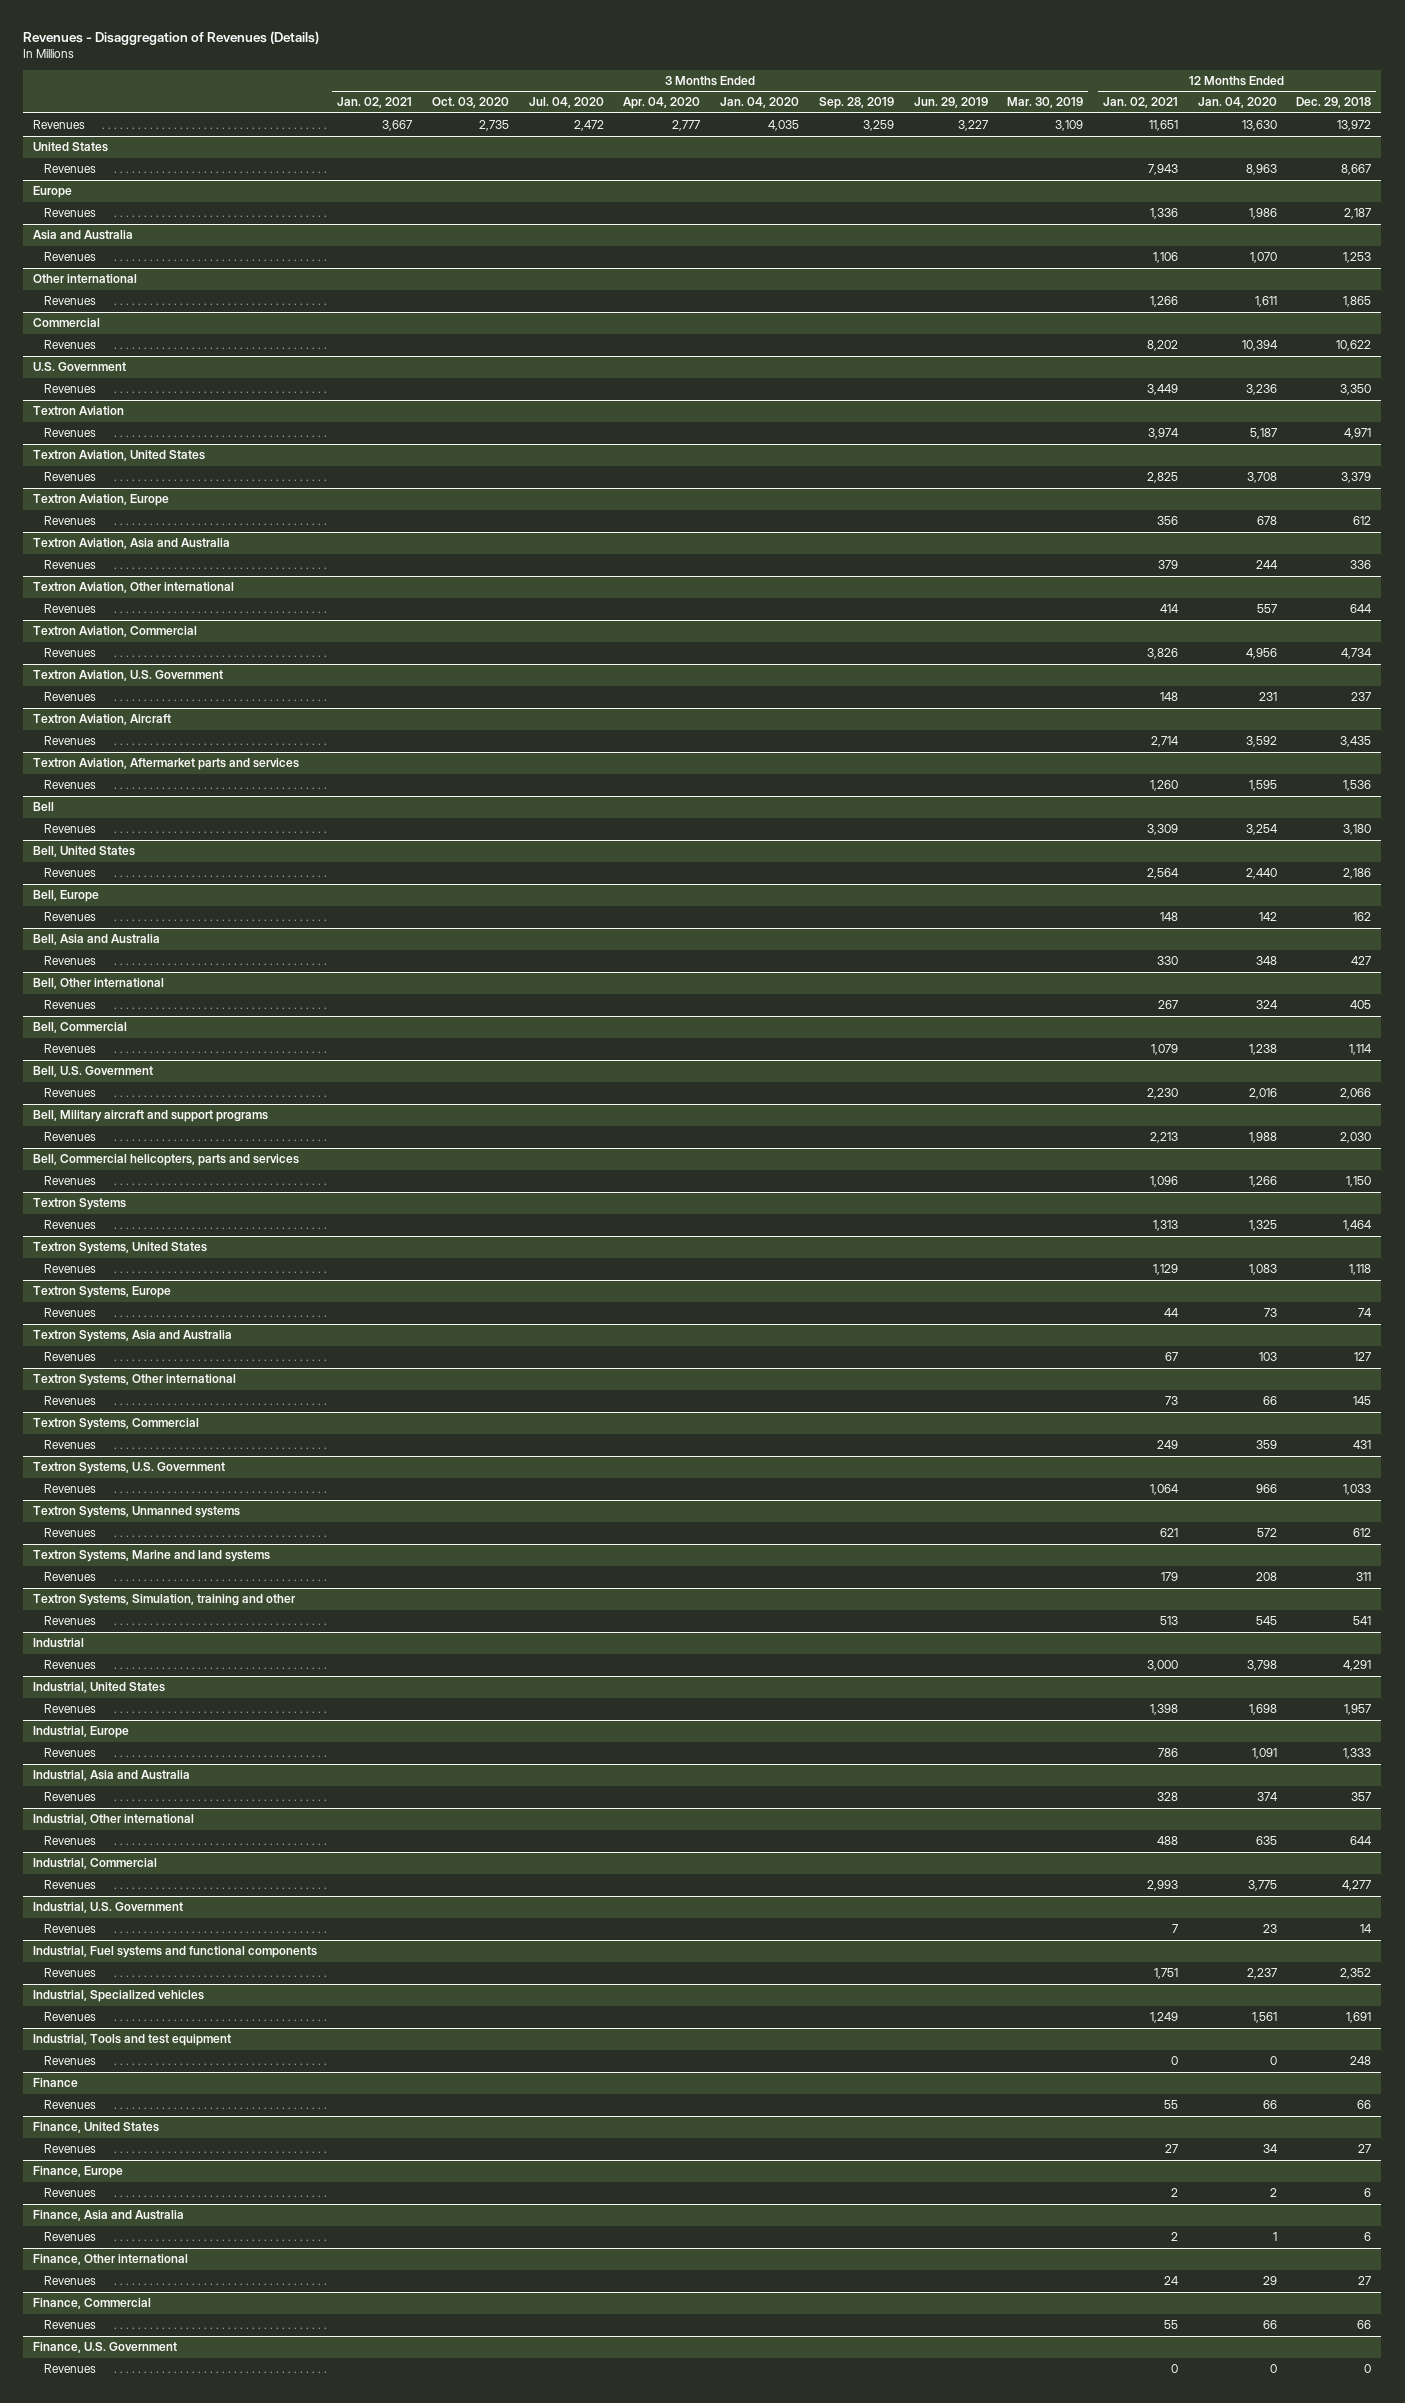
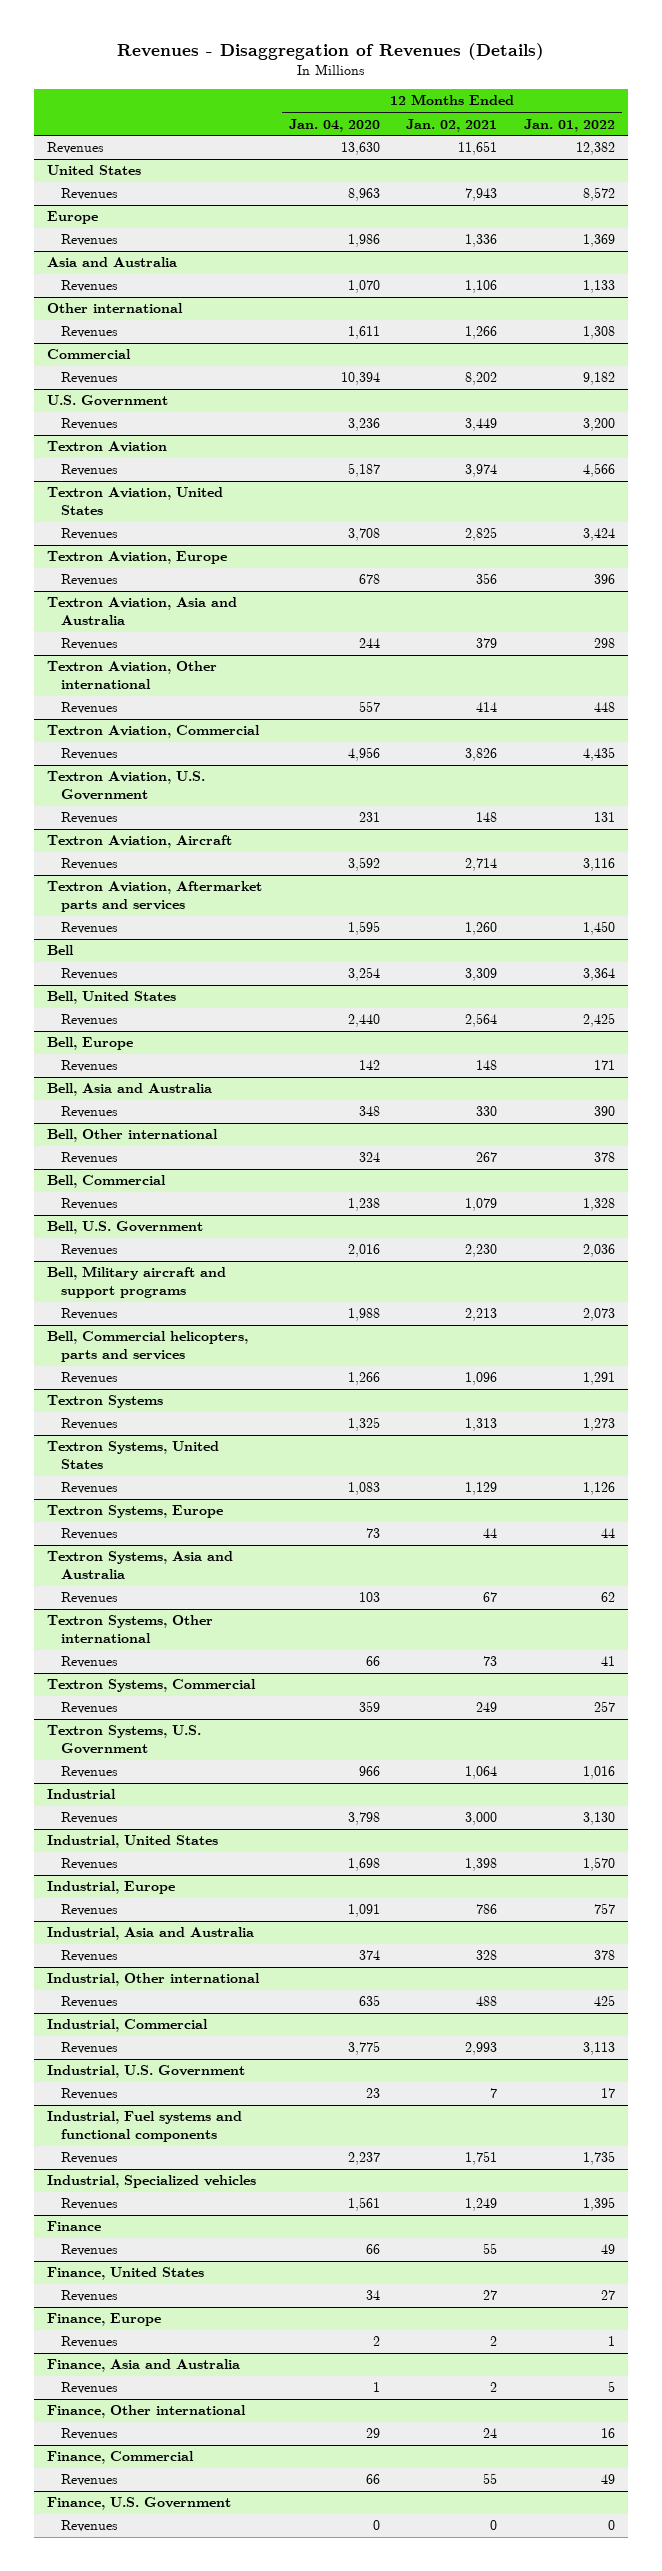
- | 3 Months Ended Jan. 02, 2021 | 3 Months Ended Oct. 03, 2020 | 3 Months Ended Jul. 04, 2020 | 3 Months Ended Apr. 04, 2020 | 3 Months Ended Jan. 04, 2020 | 3 Months Ended Sep. 28, 2019 | 3 Months Ended Jun. 29, 2019 | 3 Months Ended Mar. 30, 2019 | 12 Months Ended Jan. 02, 2021 | 12 Months Ended Jan. 04, 2020 | 12 Months Ended Dec. 29, 2018
+ | 12 Months Ended Jan. 04, 2020 | 12 Months Ended Jan. 02, 2021 | 12 Months Ended Jan. 01, 2022
- Textron Systems, Unmanned systems
- Revenues | | | | | | | | | 621 | 572 | 612
- Textron Systems, Marine and land systems
- Revenues | | | | | | | | | 179 | 208 | 311
- Textron Systems, Simulation, training and other
- Revenues | | | | | | | | | 513 | 545 | 541
- Industrial, Tools and test equipment
- Revenues | | | | | | | | | 0 | 0 | 248

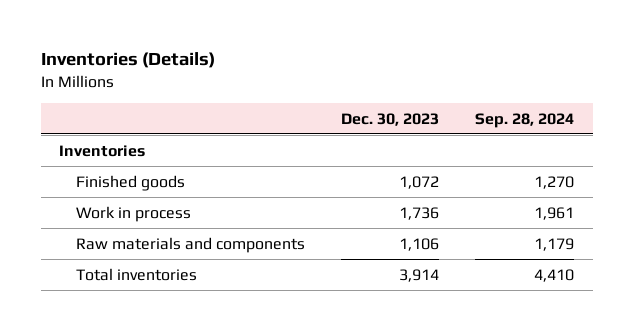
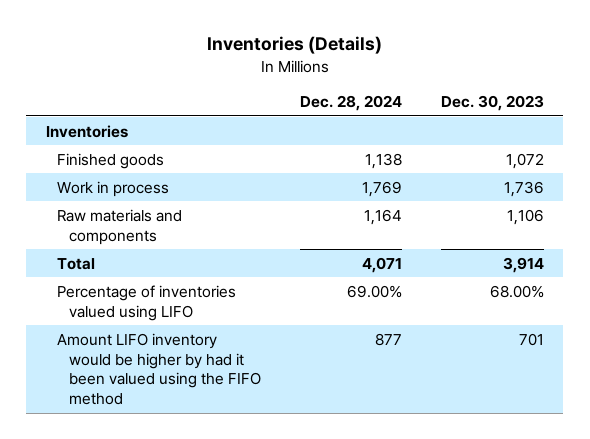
- | Dec. 30, 2023 | Sep. 28, 2024
+ | Dec. 28, 2024 | Dec. 30, 2023
- Total inventories | 3,914 | 4,410
+ Total | 4,071 | 3,914
+ Percentage of inventories valued using LIFO | 69.00% | 68.00%
+ Amount LIFO inventory would be higher by had it been valued using the FIFO method | 877 | 701

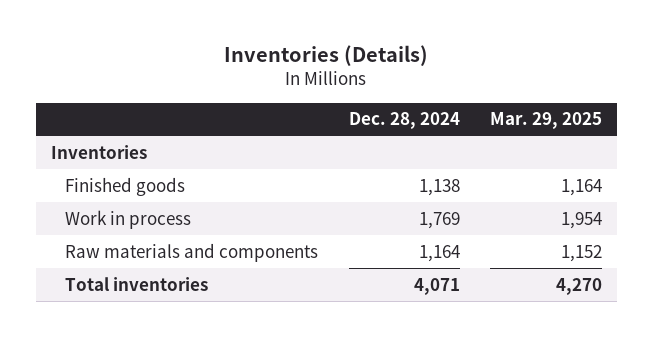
- | Dec. 28, 2024 | Dec. 30, 2023
+ | Dec. 28, 2024 | Mar. 29, 2025
- Total | 4,071 | 3,914
- Percentage of inventories valued using LIFO | 69.00% | 68.00%
- Amount LIFO inventory would be higher by had it been valued using the FIFO method | 877 | 701
+ Total inventories | 4,071 | 4,270

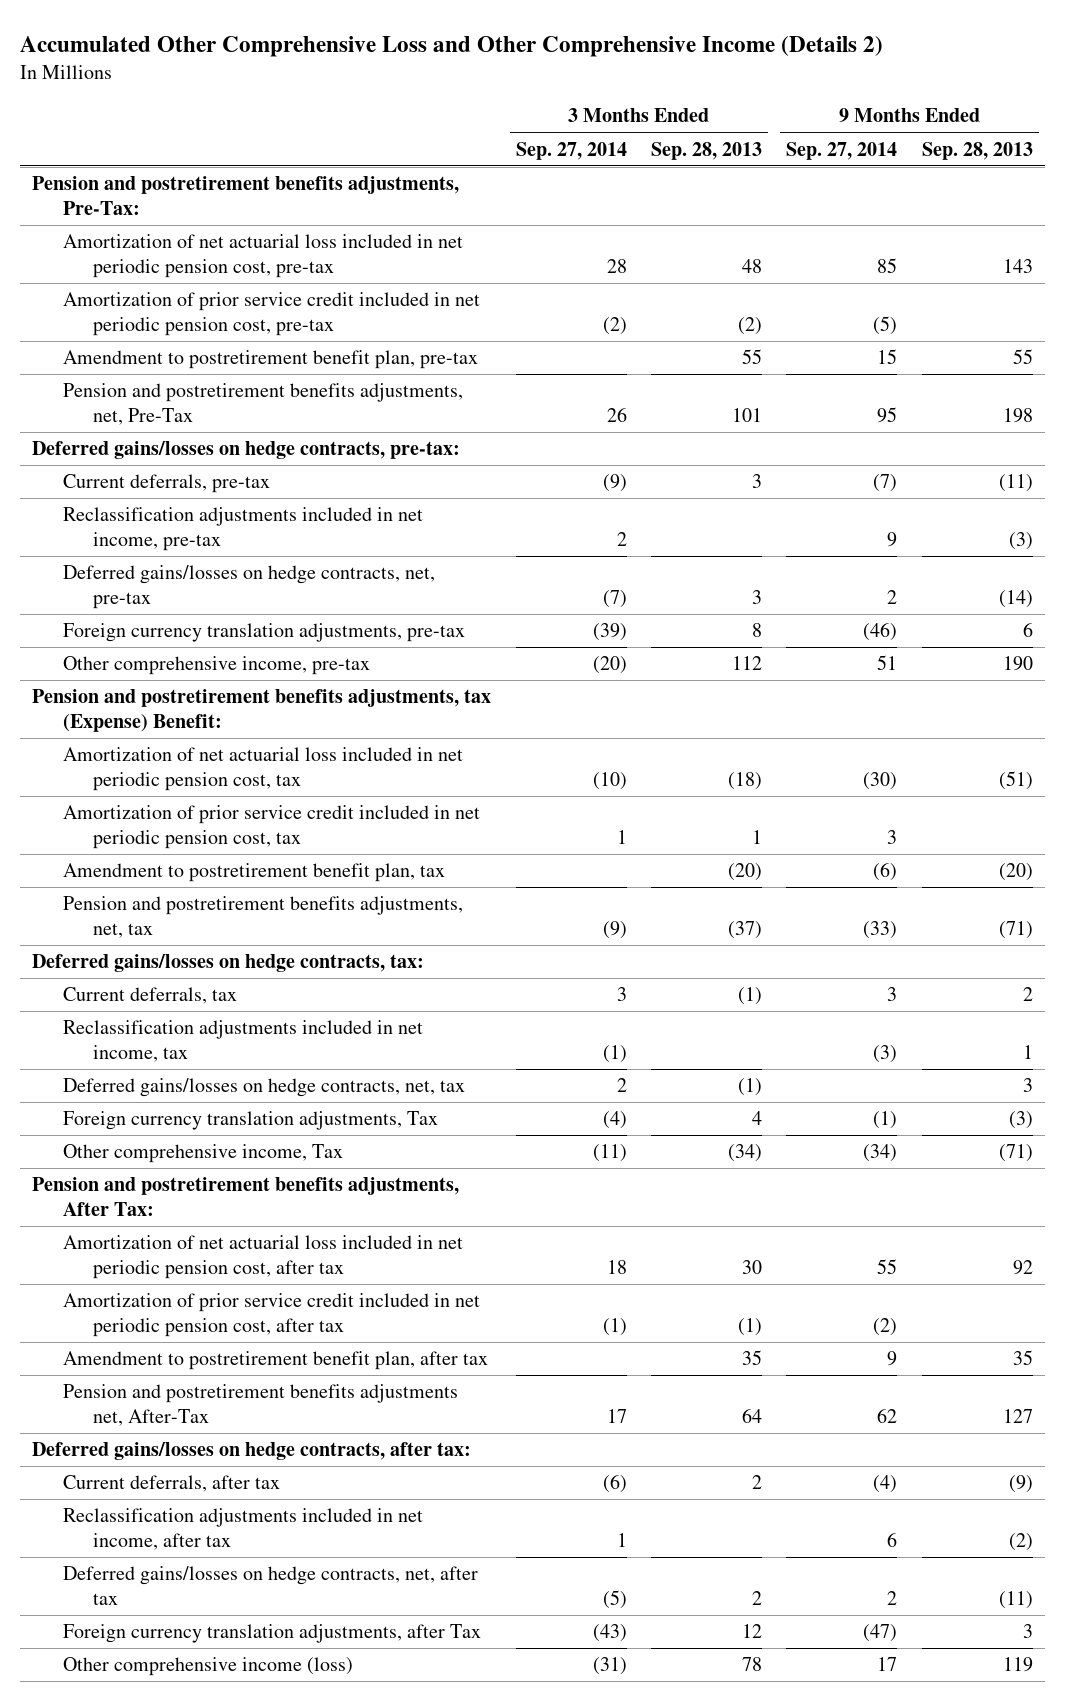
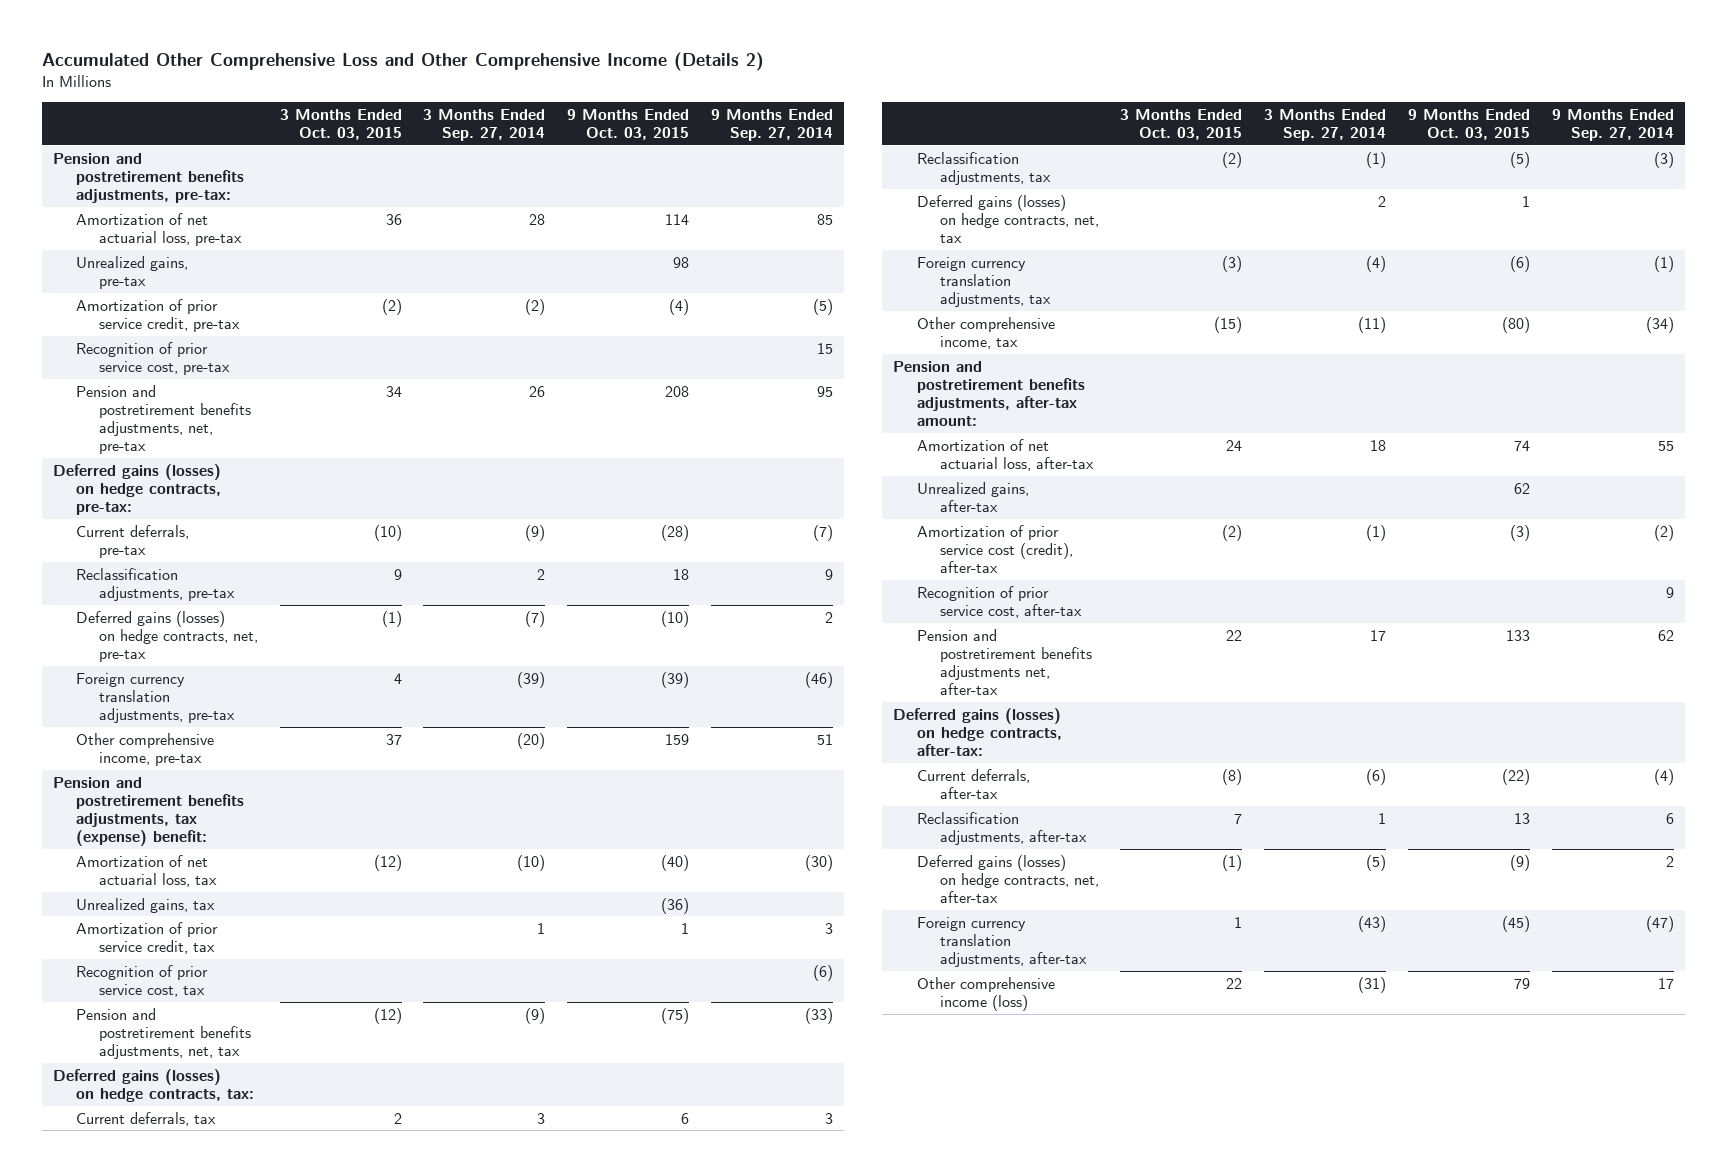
- | 3 Months Ended Sep. 27, 2014 | 3 Months Ended Sep. 28, 2013 | 9 Months Ended Sep. 27, 2014 | 9 Months Ended Sep. 28, 2013
+ | 3 Months Ended Oct. 03, 2015 | 3 Months Ended Sep. 27, 2014 | 9 Months Ended Oct. 03, 2015 | 9 Months Ended Sep. 27, 2014
- Pension and postretirement benefits adjustments, Pre-Tax:
- Amortization of net actuarial loss included in net periodic pension cost, pre-tax | 28 | 48 | 85 | 143
- Amortization of prior service credit included in net periodic pension cost, pre-tax | (2) | (2) | (5) |
- Amendment to postretirement benefit plan, pre-tax | | 55 | 15 | 55
- Pension and postretirement benefits adjustments, net, Pre-Tax | 26 | 101 | 95 | 198
- Deferred gains/losses on hedge contracts, pre-tax:
+ Pension and postretirement benefits adjustments, pre-tax:
+ Amortization of net actuarial loss, pre-tax | 36 | 28 | 114 | 85
+ Unrealized gains, pre-tax | | | 98 |
+ Amortization of prior service credit, pre-tax | (2) | (2) | (4) | (5)
+ Recognition of prior service cost, pre-tax | | | | 15
+ Pension and postretirement benefits adjustments, net, pre-tax | 34 | 26 | 208 | 95
+ Deferred gains (losses) on hedge contracts, pre-tax:
- Reclassification adjustments included in net income, pre-tax | 2 | | 9 | (3)
- Deferred gains/losses on hedge contracts, net, pre-tax | (7) | 3 | 2 | (14)
+ Reclassification adjustments, pre-tax | 9 | 2 | 18 | 9
+ Deferred gains (losses) on hedge contracts, net, pre-tax | (1) | (7) | (10) | 2
- Pension and postretirement benefits adjustments, tax (Expense) Benefit:
- Amortization of net actuarial loss included in net periodic pension cost, tax | (10) | (18) | (30) | (51)
- Amortization of prior service credit included in net periodic pension cost, tax | 1 | 1 | 3 |
- Amendment to postretirement benefit plan, tax | | (20) | (6) | (20)
+ Pension and postretirement benefits adjustments, tax (expense) benefit:
+ Amortization of net actuarial loss, tax | (12) | (10) | (40) | (30)
+ Unrealized gains, tax | | | (36) |
+ Amortization of prior service credit, tax | | 1 | 1 | 3
+ Recognition of prior service cost, tax | | | | (6)
- Deferred gains/losses on hedge contracts, tax:
+ Deferred gains (losses) on hedge contracts, tax:
- Reclassification adjustments included in net income, tax | (1) | | (3) | 1
- Deferred gains/losses on hedge contracts, net, tax | 2 | (1) | | 3
- Foreign currency translation adjustments, Tax | (4) | 4 | (1) | (3)
- Other comprehensive income, Tax | (11) | (34) | (34) | (71)
- Pension and postretirement benefits adjustments, After Tax:
- Amortization of net actuarial loss included in net periodic pension cost, after tax | 18 | 30 | 55 | 92
- Amortization of prior service credit included in net periodic pension cost, after tax | (1) | (1) | (2) |
- Amendment to postretirement benefit plan, after tax | | 35 | 9 | 35
- Pension and postretirement benefits adjustments net, After-Tax | 17 | 64 | 62 | 127
- Deferred gains/losses on hedge contracts, after tax:
- Current deferrals, after tax | (6) | 2 | (4) | (9)
- Reclassification adjustments included in net income, after tax | 1 | | 6 | (2)
- Deferred gains/losses on hedge contracts, net, after tax | (5) | 2 | 2 | (11)
- Foreign currency translation adjustments, after Tax | (43) | 12 | (47) | 3
+ Reclassification adjustments, tax | (2) | (1) | (5) | (3)
+ Deferred gains (losses) on hedge contracts, net, tax | | 2 | 1 |
+ Foreign currency translation adjustments, tax | (3) | (4) | (6) | (1)
+ Other comprehensive income, tax | (15) | (11) | (80) | (34)
+ Pension and postretirement benefits adjustments, after-tax amount:
+ Amortization of net actuarial loss, after-tax | 24 | 18 | 74 | 55
+ Unrealized gains, after-tax | | | 62 |
+ Amortization of prior service cost (credit), after-tax | (2) | (1) | (3) | (2)
+ Recognition of prior service cost, after-tax | | | | 9
+ Pension and postretirement benefits adjustments net, after-tax | 22 | 17 | 133 | 62
+ Deferred gains (losses) on hedge contracts, after-tax:
+ Current deferrals, after-tax | (8) | (6) | (22) | (4)
+ Reclassification adjustments, after-tax | 7 | 1 | 13 | 6
+ Deferred gains (losses) on hedge contracts, net, after-tax | (1) | (5) | (9) | 2
+ Foreign currency translation adjustments, after-tax | 1 | (43) | (45) | (47)

